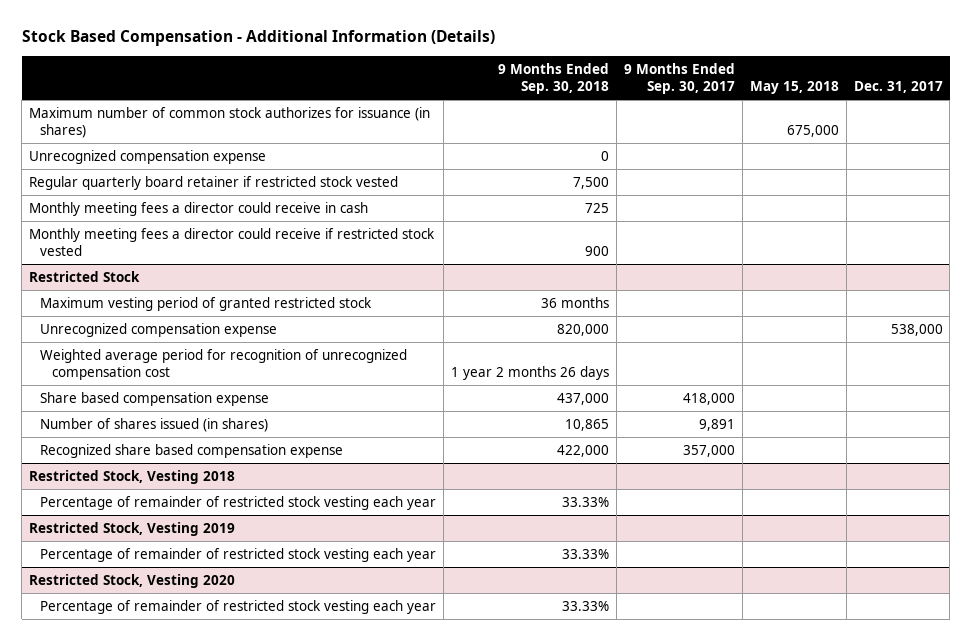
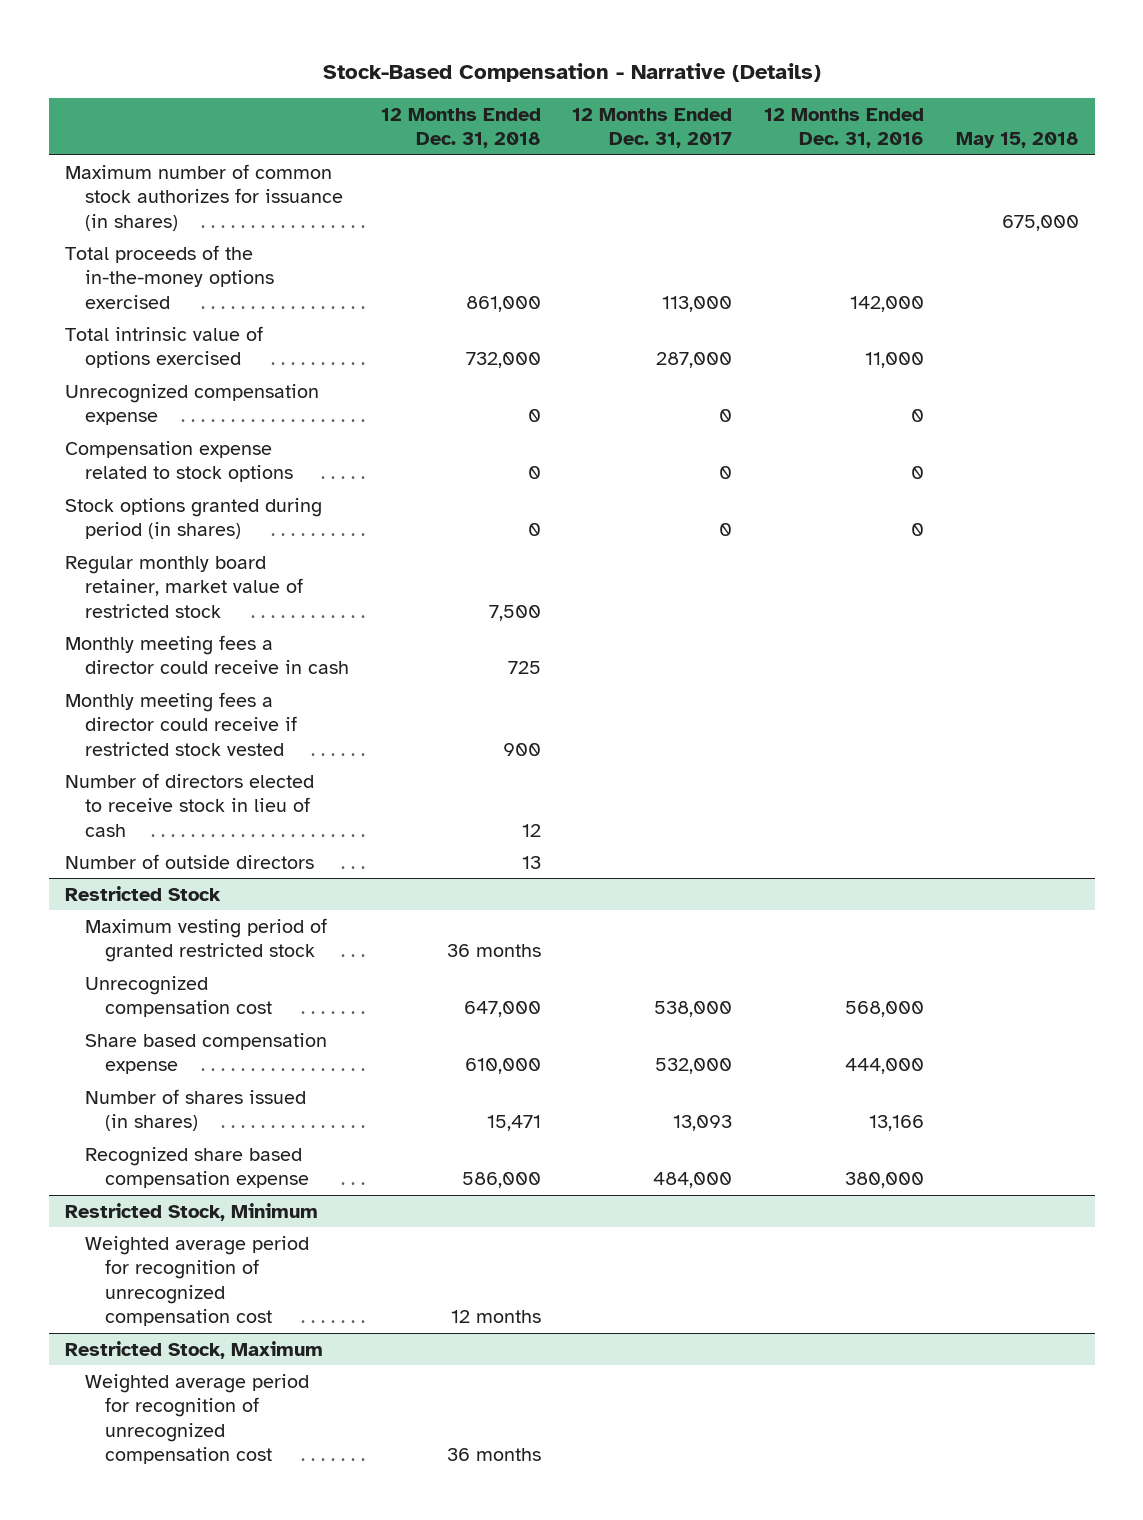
- Stock Based Compensation - Additional Information (Details)
+ Stock-Based Compensation - Narrative (Details)
- | 9 Months Ended Sep. 30, 2018 | 9 Months Ended Sep. 30, 2017 | May 15, 2018 | Dec. 31, 2017
+ | 12 Months Ended Dec. 31, 2018 | 12 Months Ended Dec. 31, 2017 | 12 Months Ended Dec. 31, 2016 | May 15, 2018
+ Total proceeds of the in-the-money options exercised | 861,000 | 113,000 | 142,000 |
+ Total intrinsic value of options exercised | 732,000 | 287,000 | 11,000 |
- Regular quarterly board retainer if restricted stock vested | 7,500 | | |
+ Compensation expense related to stock options | 0 | 0 | 0 |
+ Stock options granted during period (in shares) | 0 | 0 | 0 |
+ Regular monthly board retainer, market value of restricted stock | 7,500 | | |
+ Number of directors elected to receive stock in lieu of cash | 12 | | |
+ Number of outside directors | 13 | | |
@ Restricted Stock
- Unrecognized compensation expense | 820,000 | | | 538,000
- Weighted average period for recognition of unrecognized compensation cost | 1 year 2 months 26 days | | |
+ Unrecognized compensation cost | 647,000 | 538,000 | 568,000 |
- Restricted Stock, Vesting 2018
- Percentage of remainder of restricted stock vesting each year | 33.33% | | |
- Restricted Stock, Vesting 2019
- Percentage of remainder of restricted stock vesting each year | 33.33% | | |
- Restricted Stock, Vesting 2020
- Percentage of remainder of restricted stock vesting each year | 33.33% | | |
+ Restricted Stock, Minimum
+ Weighted average period for recognition of unrecognized compensation cost | 12 months | | |
+ Restricted Stock, Maximum
+ Weighted average period for recognition of unrecognized compensation cost | 36 months | | |

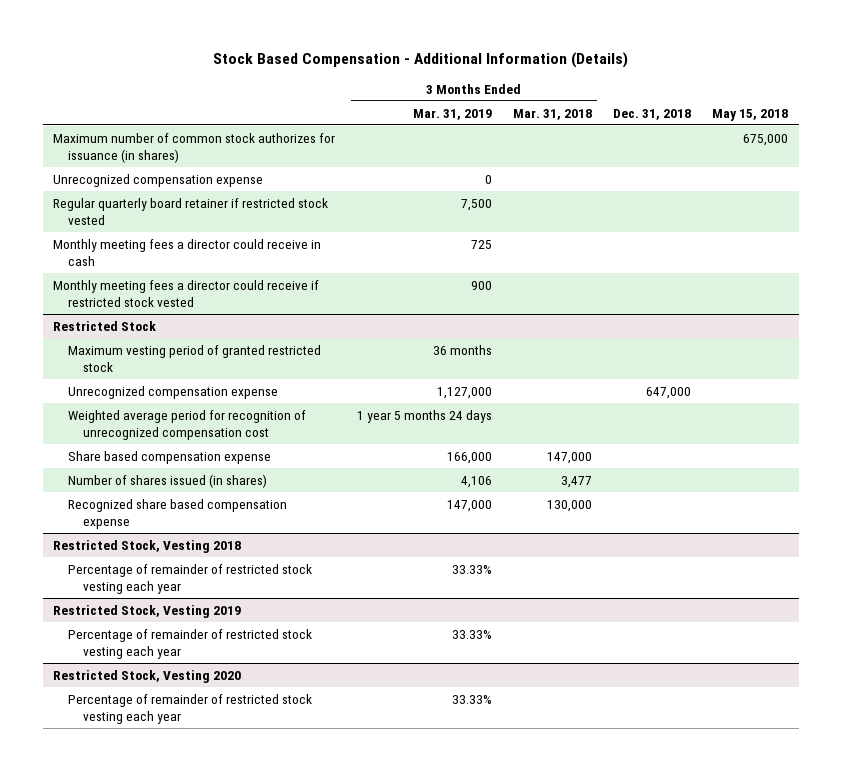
- Stock-Based Compensation - Narrative (Details)
+ Stock Based Compensation - Additional Information (Details)
- | 12 Months Ended Dec. 31, 2018 | 12 Months Ended Dec. 31, 2017 | 12 Months Ended Dec. 31, 2016 | May 15, 2018
+ | 3 Months Ended Mar. 31, 2019 | 3 Months Ended Mar. 31, 2018 | Dec. 31, 2018 | May 15, 2018
- Total proceeds of the in-the-money options exercised | 861,000 | 113,000 | 142,000 |
- Total intrinsic value of options exercised | 732,000 | 287,000 | 11,000 |
- Compensation expense related to stock options | 0 | 0 | 0 |
- Stock options granted during period (in shares) | 0 | 0 | 0 |
- Regular monthly board retainer, market value of restricted stock | 7,500 | | |
+ Regular quarterly board retainer if restricted stock vested | 7,500 | | |
- Number of directors elected to receive stock in lieu of cash | 12 | | |
- Number of outside directors | 13 | | |
@ Restricted Stock
- Unrecognized compensation cost | 647,000 | 538,000 | 568,000 |
+ Unrecognized compensation expense | 1,127,000 | | 647,000 |
+ Weighted average period for recognition of unrecognized compensation cost | 1 year 5 months 24 days | | |
- Restricted Stock, Minimum
- Weighted average period for recognition of unrecognized compensation cost | 12 months | | |
- Restricted Stock, Maximum
- Weighted average period for recognition of unrecognized compensation cost | 36 months | | |
+ Restricted Stock, Vesting 2018
+ Percentage of remainder of restricted stock vesting each year | 33.33% | | |
+ Restricted Stock, Vesting 2019
+ Percentage of remainder of restricted stock vesting each year | 33.33% | | |
+ Restricted Stock, Vesting 2020
+ Percentage of remainder of restricted stock vesting each year | 33.33% | | |

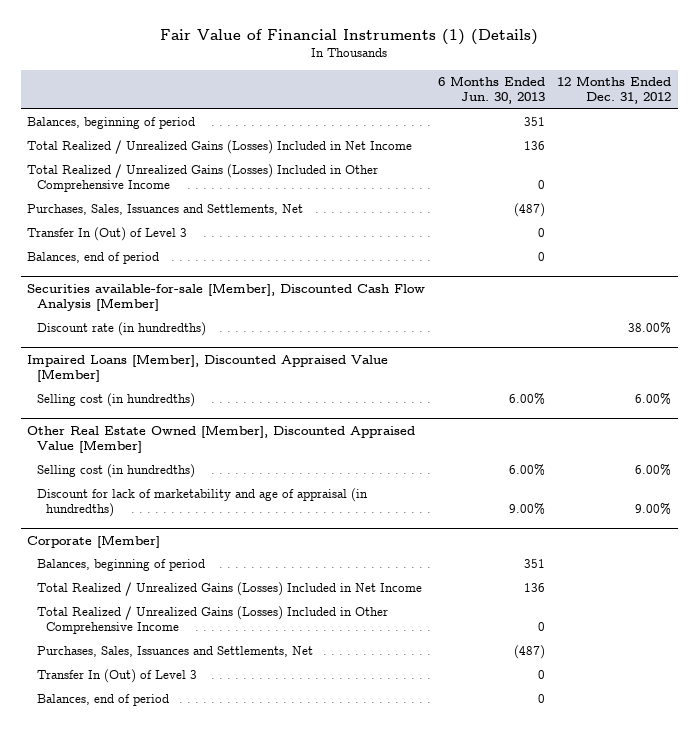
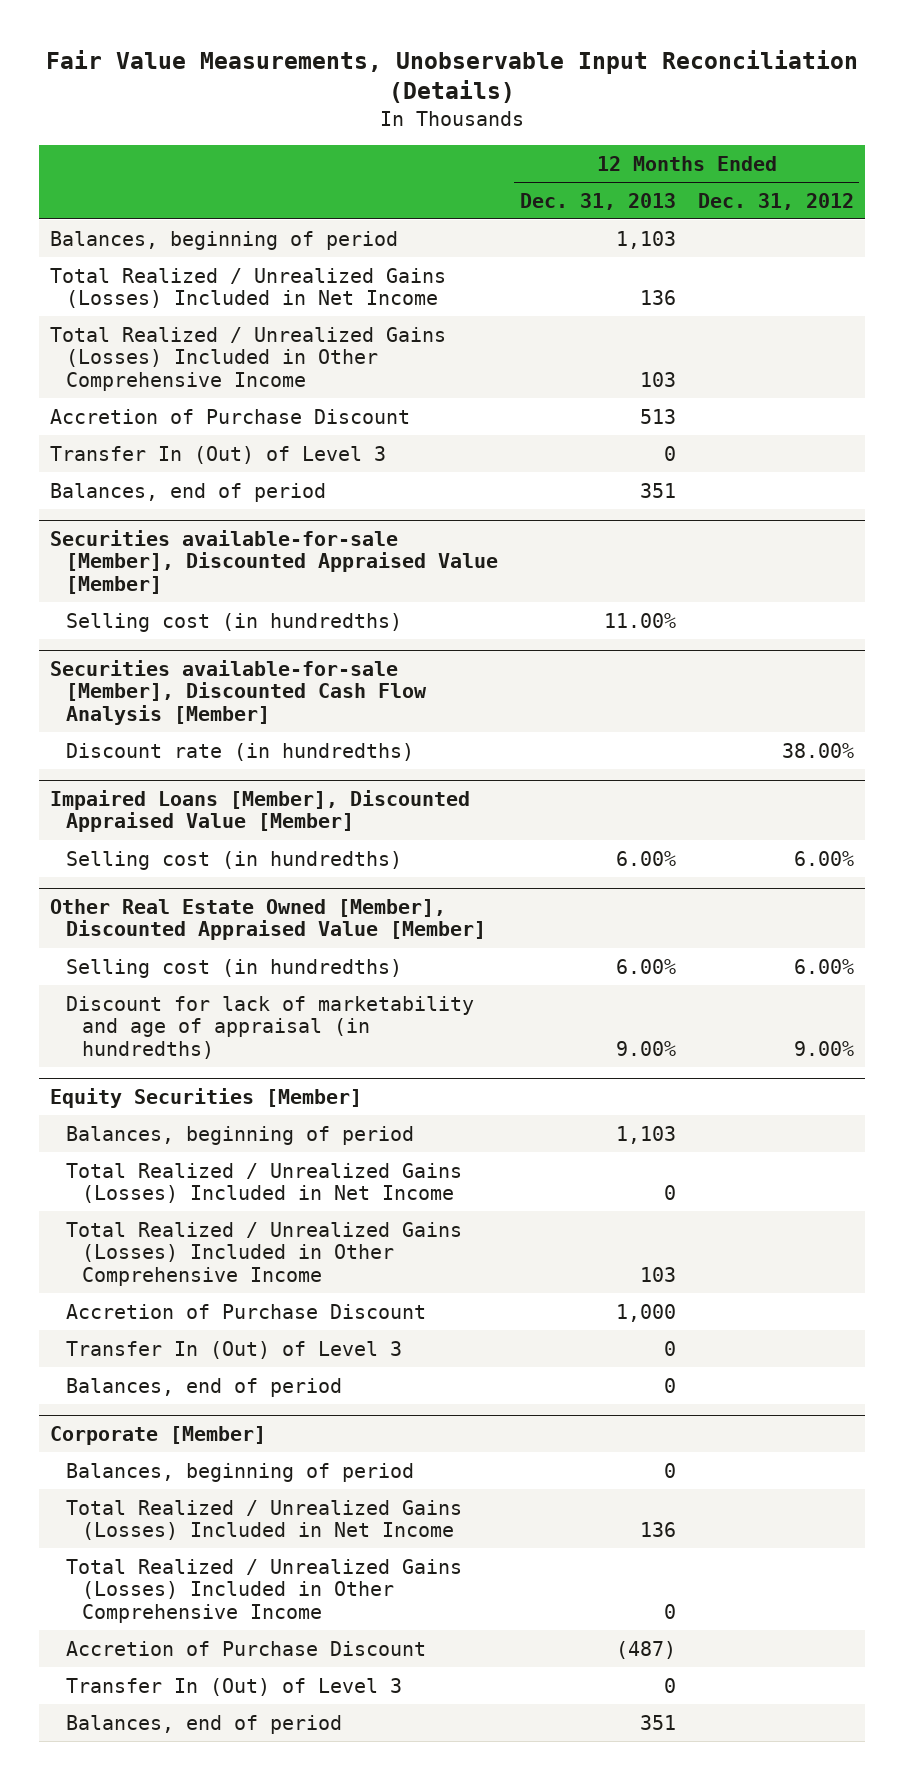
- Fair Value of Financial Instruments (1) (Details)
+ Fair Value Measurements, Unobservable Input Reconciliation (Details)
- | 6 Months Ended Jun. 30, 2013 | 12 Months Ended Dec. 31, 2012
+ | 12 Months Ended Dec. 31, 2013 | 12 Months Ended Dec. 31, 2012
- Purchases, Sales, Issuances and Settlements, Net | (487) |
+ Accretion of Purchase Discount | 513 |
+ Securities available-for-sale [Member], Discounted Appraised Value [Member]
+ Selling cost (in hundredths) | 11.00% |
+ Equity Securities [Member]
+ Balances, beginning of period | 1,103 |
+ Total Realized / Unrealized Gains (Losses) Included in Net Income | 0 |
+ Total Realized / Unrealized Gains (Losses) Included in Other Comprehensive Income | 103 |
+ Accretion of Purchase Discount | 1,000 |
+ Transfer In (Out) of Level 3 | 0 |
+ Balances, end of period | 0 |
@ Corporate [Member]
- Purchases, Sales, Issuances and Settlements, Net | (487) |
+ Accretion of Purchase Discount | (487) |

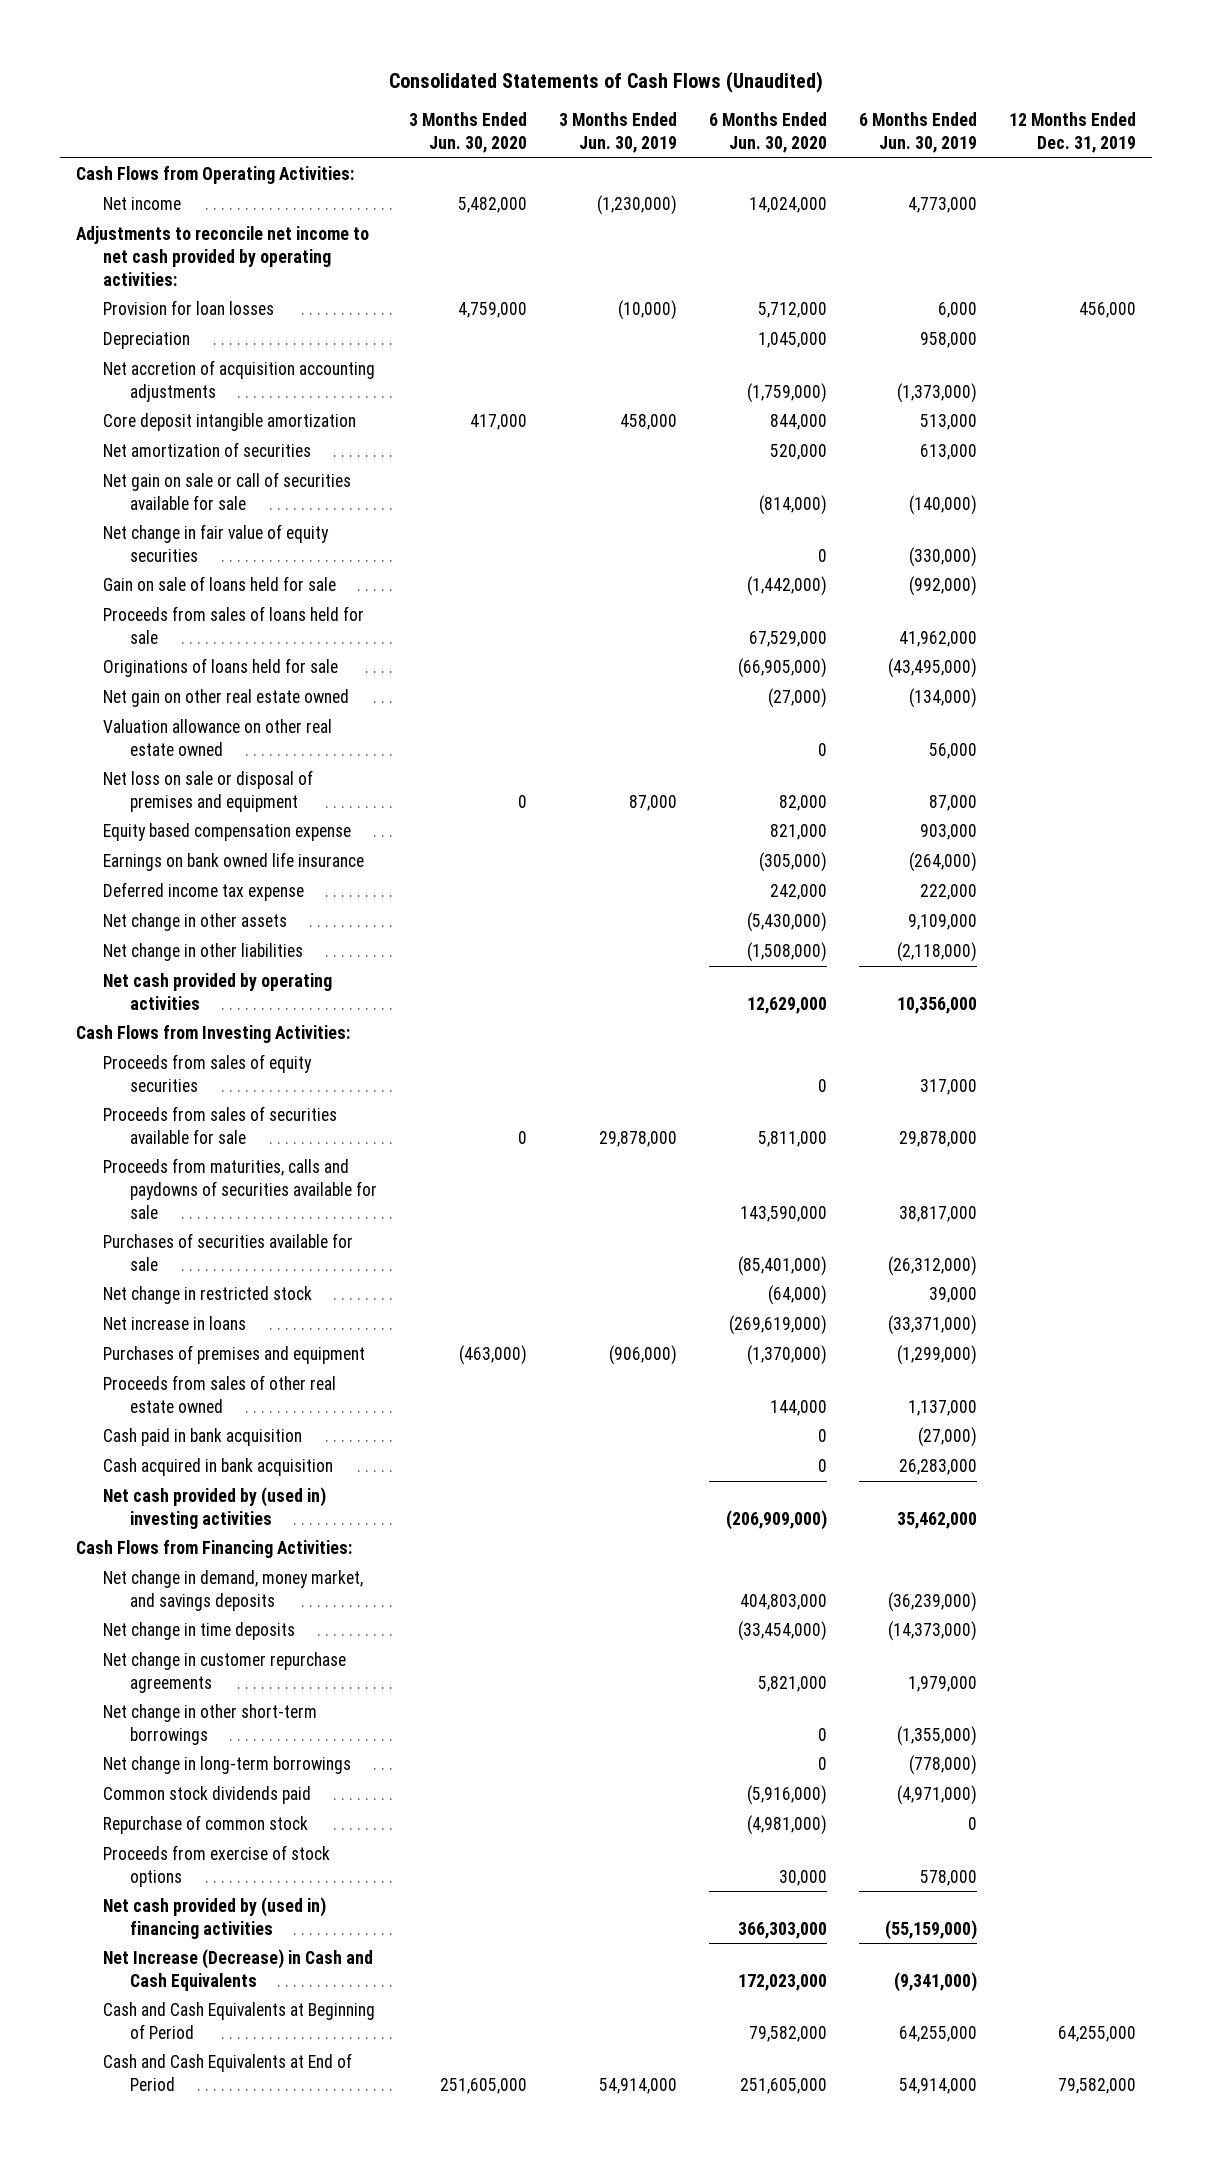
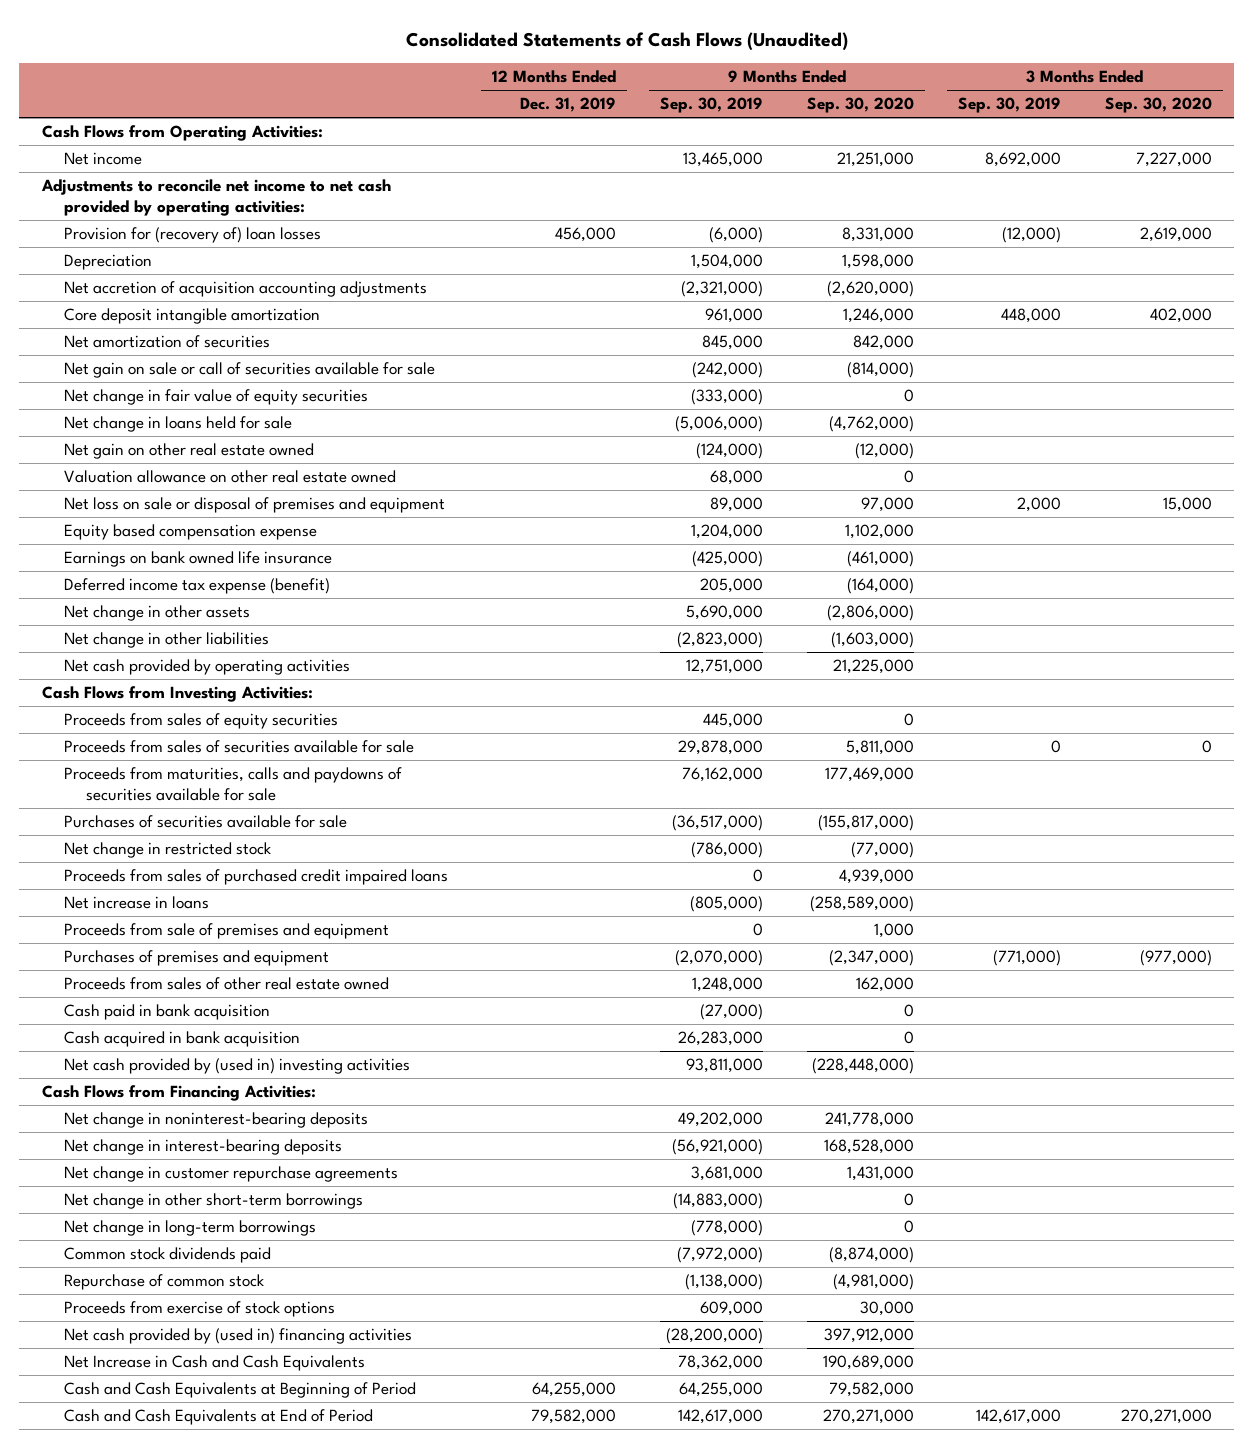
- | 3 Months Ended Jun. 30, 2020 | 3 Months Ended Jun. 30, 2019 | 6 Months Ended Jun. 30, 2020 | 6 Months Ended Jun. 30, 2019 | 12 Months Ended Dec. 31, 2019
+ | 12 Months Ended Dec. 31, 2019 | 9 Months Ended Sep. 30, 2019 | 9 Months Ended Sep. 30, 2020 | 3 Months Ended Sep. 30, 2019 | 3 Months Ended Sep. 30, 2020
- Provision for loan losses | 4,759,000 | (10,000) | 5,712,000 | 6,000 | 456,000
+ Provision for (recovery of) loan losses | 456,000 | (6,000) | 8,331,000 | (12,000) | 2,619,000
- Gain on sale of loans held for sale | | | (1,442,000) | (992,000) |
- Proceeds from sales of loans held for sale | | | 67,529,000 | 41,962,000 |
- Originations of loans held for sale | | | (66,905,000) | (43,495,000) |
+ Net change in loans held for sale | | (5,006,000) | (4,762,000) | |
- Deferred income tax expense | | | 242,000 | 222,000 |
+ Deferred income tax expense (benefit) | | 205,000 | (164,000) | |
+ Proceeds from sales of purchased credit impaired loans | | 0 | 4,939,000 | |
+ Proceeds from sale of premises and equipment | | 0 | 1,000 | |
- Net change in demand, money market, and savings deposits | | | 404,803,000 | (36,239,000) |
- Net change in time deposits | | | (33,454,000) | (14,373,000) |
+ Net change in noninterest-bearing deposits | | 49,202,000 | 241,778,000 | |
+ Net change in interest-bearing deposits | | (56,921,000) | 168,528,000 | |
- Net Increase (Decrease) in Cash and Cash Equivalents | | | 172,023,000 | (9,341,000) |
+ Net Increase in Cash and Cash Equivalents | | 78,362,000 | 190,689,000 | |

